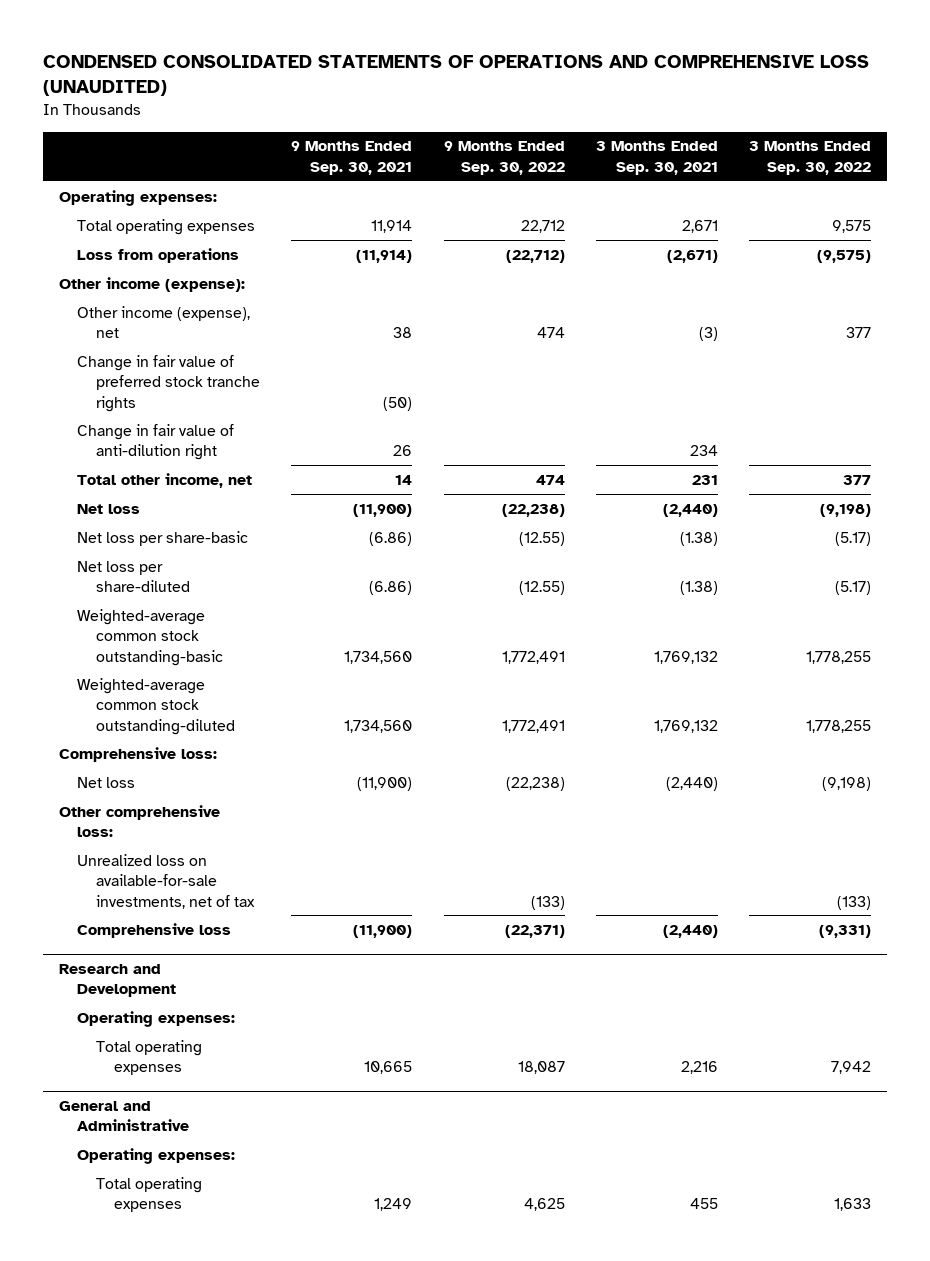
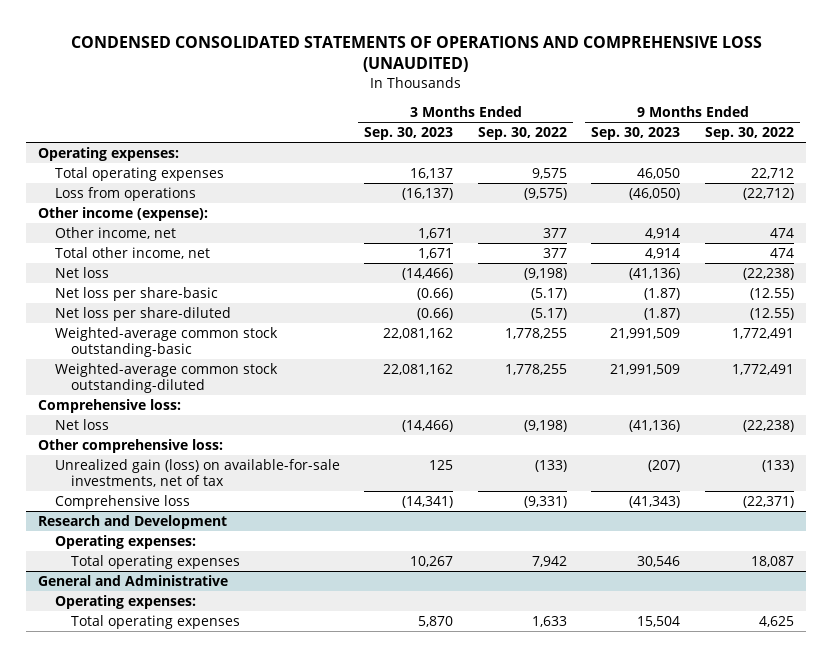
- | 9 Months Ended Sep. 30, 2021 | 9 Months Ended Sep. 30, 2022 | 3 Months Ended Sep. 30, 2021 | 3 Months Ended Sep. 30, 2022
+ | 3 Months Ended Sep. 30, 2023 | 3 Months Ended Sep. 30, 2022 | 9 Months Ended Sep. 30, 2023 | 9 Months Ended Sep. 30, 2022
- Other income (expense), net | 38 | 474 | (3) | 377
- Change in fair value of preferred stock tranche rights | (50) | | |
- Change in fair value of anti-dilution right | 26 | | 234 |
+ Other income, net | 1,671 | 377 | 4,914 | 474
- Unrealized loss on available-for-sale investments, net of tax | | (133) | | (133)
+ Unrealized gain (loss) on available-for-sale investments, net of tax | 125 | (133) | (207) | (133)

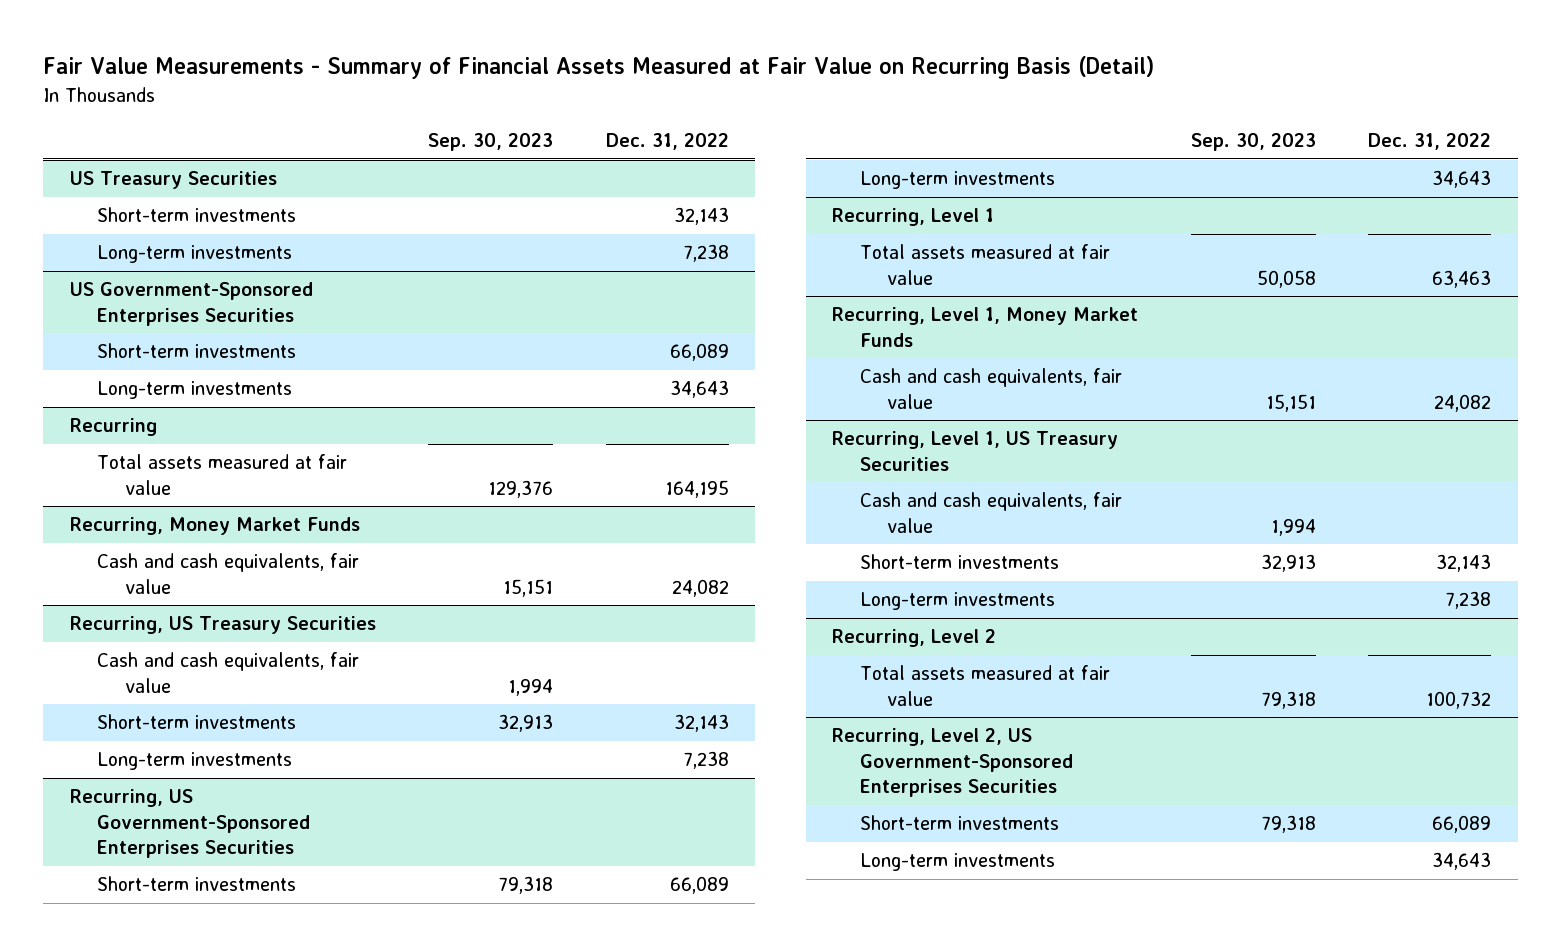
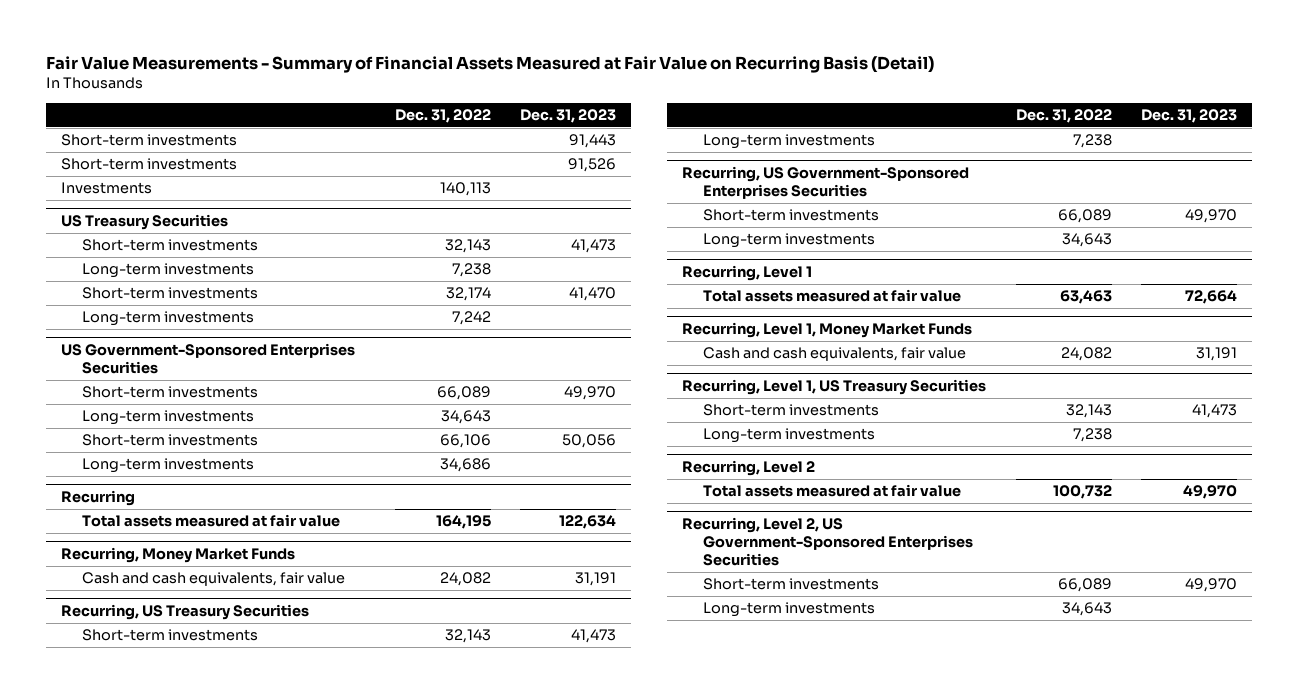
- | Sep. 30, 2023 | Dec. 31, 2022
+ | Dec. 31, 2022 | Dec. 31, 2023
+ Short-term investments | | 91,443
+ Short-term investments | | 91,526
+ Investments | 140,113 |
@ US Treasury Securities
+ Short-term investments | 32,174 | 41,470
+ Long-term investments | 7,242 |
@ US Government-Sponsored Enterprises Securities
+ Short-term investments | 66,106 | 50,056
+ Long-term investments | 34,686 |
@ Recurring, US Treasury Securities
- Cash and cash equivalents, fair value | 1,994 |
@ Recurring, Level 1, US Treasury Securities
- Cash and cash equivalents, fair value | 1,994 |

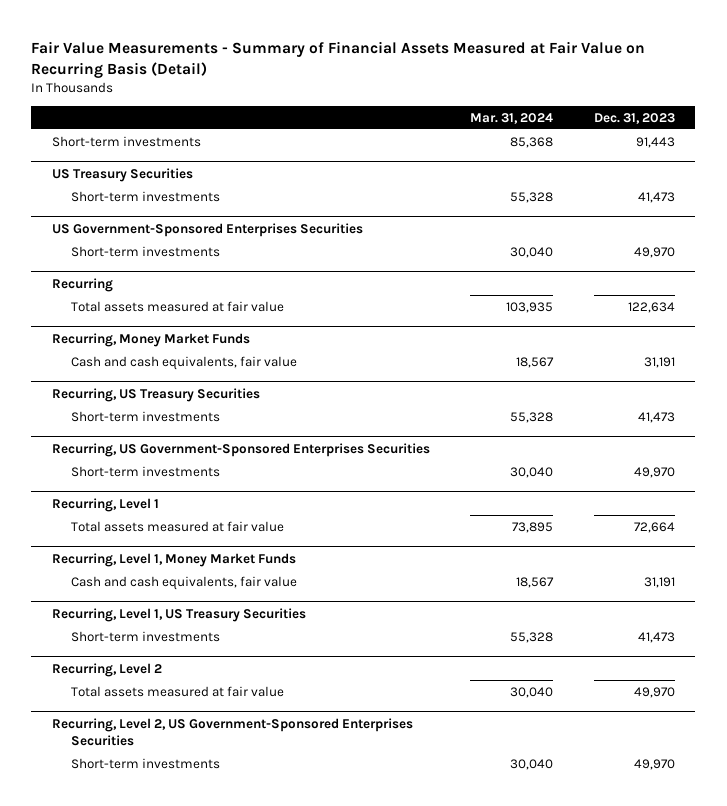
- | Dec. 31, 2022 | Dec. 31, 2023
+ | Mar. 31, 2024 | Dec. 31, 2023
- Short-term investments | | 91,526
- Investments | 140,113 |
@ US Treasury Securities
- Long-term investments | 7,238 |
- Short-term investments | 32,174 | 41,470
- Long-term investments | 7,242 |
@ US Government-Sponsored Enterprises Securities
- Long-term investments | 34,643 |
- Short-term investments | 66,106 | 50,056
- Long-term investments | 34,686 |
@ Recurring, US Treasury Securities
- Long-term investments | 7,238 |
@ Recurring, US Government-Sponsored Enterprises Securities
- Long-term investments | 34,643 |
@ Recurring, Level 1, US Treasury Securities
- Long-term investments | 7,238 |
@ Recurring, Level 2, US Government-Sponsored Enterprises Securities
- Long-term investments | 34,643 |

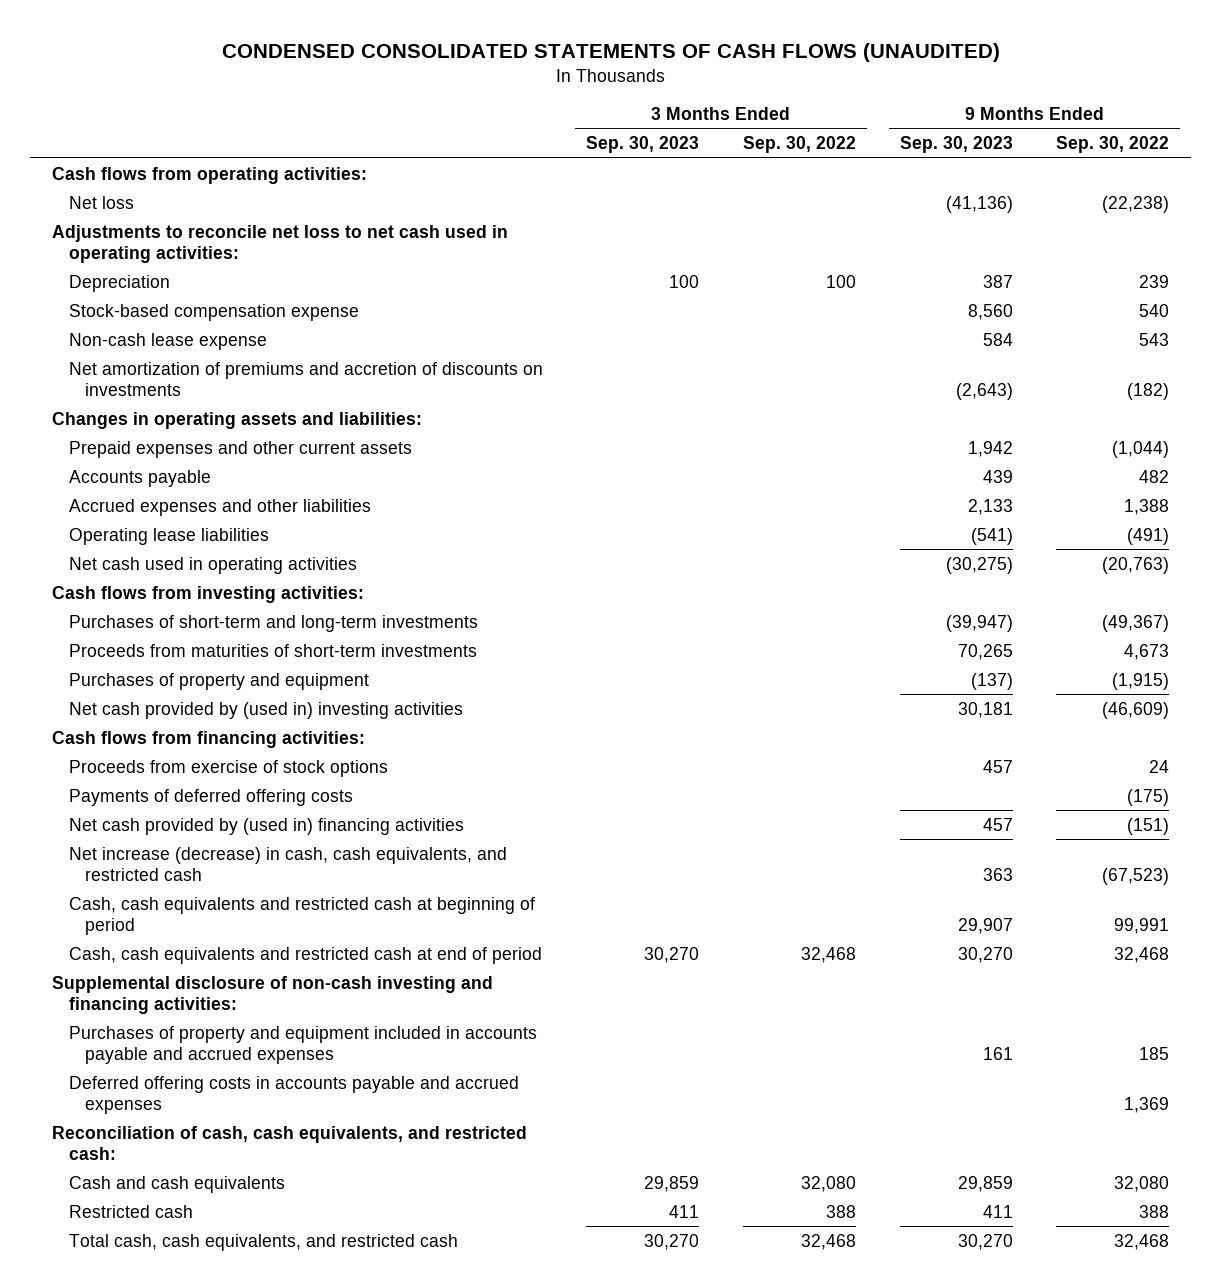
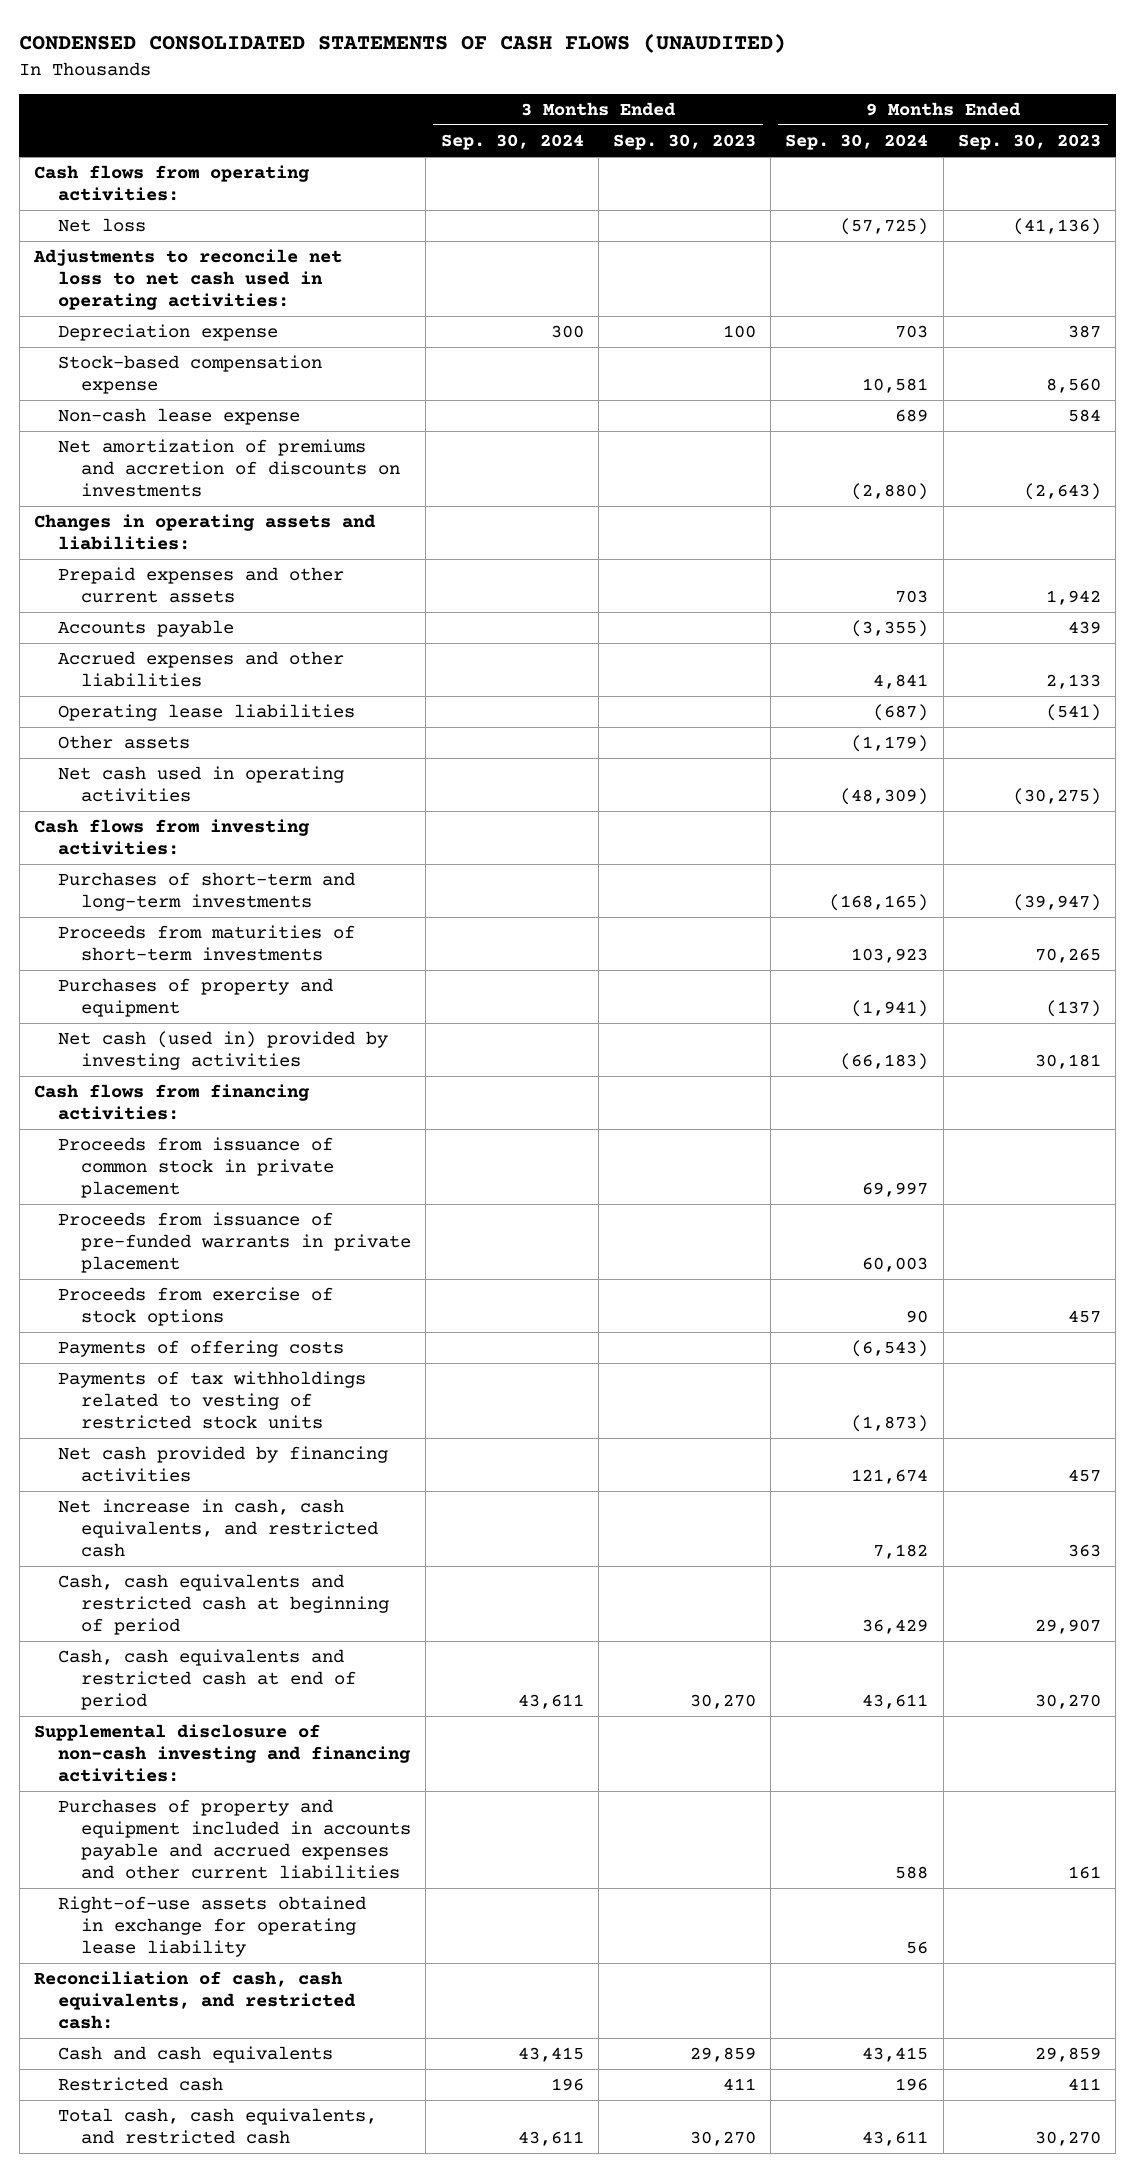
- | 3 Months Ended Sep. 30, 2023 | 3 Months Ended Sep. 30, 2022 | 9 Months Ended Sep. 30, 2023 | 9 Months Ended Sep. 30, 2022
+ | 3 Months Ended Sep. 30, 2024 | 3 Months Ended Sep. 30, 2023 | 9 Months Ended Sep. 30, 2024 | 9 Months Ended Sep. 30, 2023
- Depreciation | 100 | 100 | 387 | 239
+ Depreciation expense | 300 | 100 | 703 | 387
+ Other assets | | | (1,179) |
- Net cash provided by (used in) investing activities | | | 30,181 | (46,609)
+ Net cash (used in) provided by investing activities | | | (66,183) | 30,181
+ Proceeds from issuance of common stock in private placement | | | 69,997 |
+ Proceeds from issuance of pre-funded warrants in private placement | | | 60,003 |
- Payments of deferred offering costs | | | | (175)
- Net cash provided by (used in) financing activities | | | 457 | (151)
- Net increase (decrease) in cash, cash equivalents, and restricted cash | | | 363 | (67,523)
+ Payments of offering costs | | | (6,543) |
+ Payments of tax withholdings related to vesting of restricted stock units | | | (1,873) |
+ Net cash provided by financing activities | | | 121,674 | 457
+ Net increase in cash, cash equivalents, and restricted cash | | | 7,182 | 363
- Purchases of property and equipment included in accounts payable and accrued expenses | | | 161 | 185
- Deferred offering costs in accounts payable and accrued expenses | | | | 1,369
+ Purchases of property and equipment included in accounts payable and accrued expenses and other current liabilities | | | 588 | 161
+ Right-of-use assets obtained in exchange for operating lease liability | | | 56 |

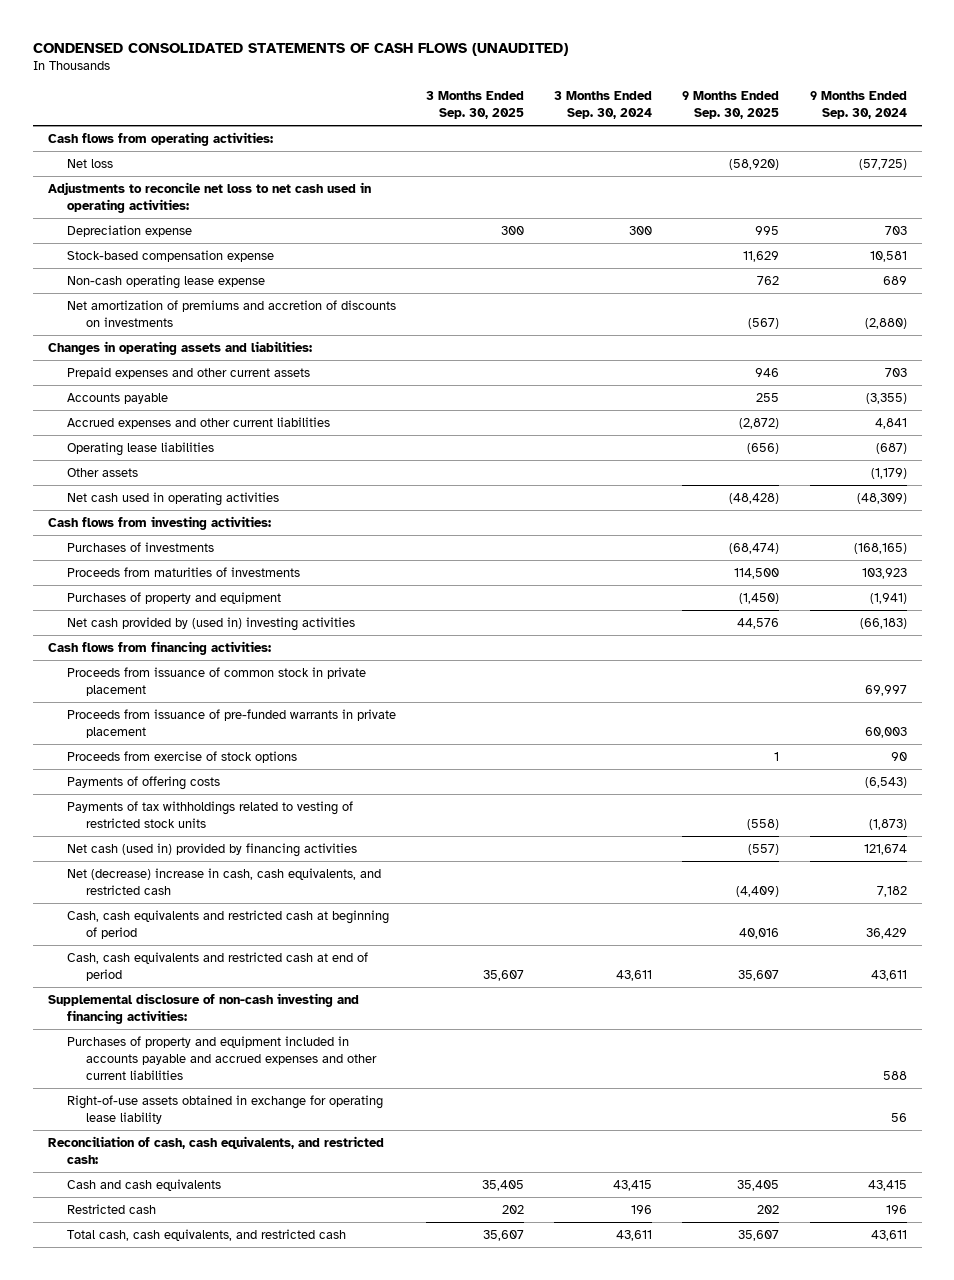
- | 3 Months Ended Sep. 30, 2024 | 3 Months Ended Sep. 30, 2023 | 9 Months Ended Sep. 30, 2024 | 9 Months Ended Sep. 30, 2023
+ | 3 Months Ended Sep. 30, 2025 | 3 Months Ended Sep. 30, 2024 | 9 Months Ended Sep. 30, 2025 | 9 Months Ended Sep. 30, 2024
- Non-cash lease expense | | | 689 | 584
+ Non-cash operating lease expense | | | 762 | 689
- Accrued expenses and other liabilities | | | 4,841 | 2,133
+ Accrued expenses and other current liabilities | | | (2,872) | 4,841
- Purchases of short-term and long-term investments | | | (168,165) | (39,947)
- Proceeds from maturities of short-term investments | | | 103,923 | 70,265
+ Purchases of investments | | | (68,474) | (168,165)
+ Proceeds from maturities of investments | | | 114,500 | 103,923
- Net cash (used in) provided by investing activities | | | (66,183) | 30,181
+ Net cash provided by (used in) investing activities | | | 44,576 | (66,183)
- Net cash provided by financing activities | | | 121,674 | 457
- Net increase in cash, cash equivalents, and restricted cash | | | 7,182 | 363
+ Net cash (used in) provided by financing activities | | | (557) | 121,674
+ Net (decrease) increase in cash, cash equivalents, and restricted cash | | | (4,409) | 7,182

